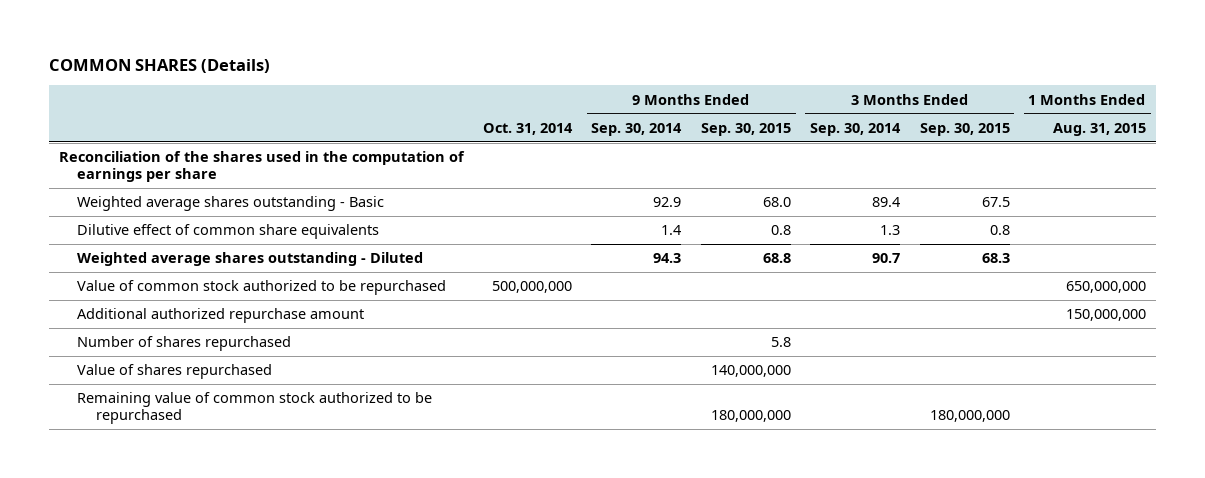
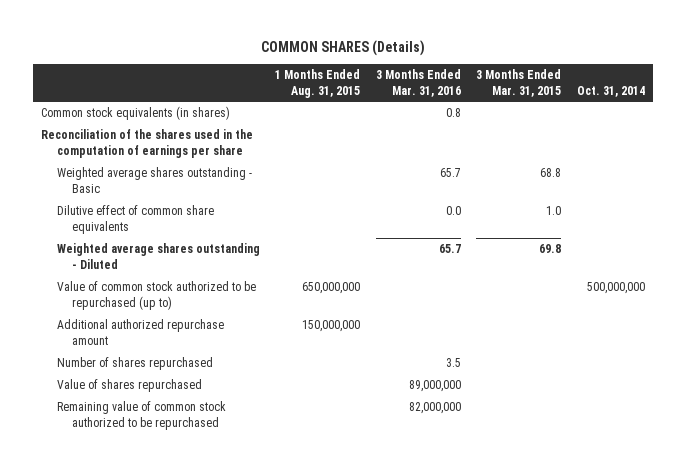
- | Oct. 31, 2014 | 9 Months Ended Sep. 30, 2014 | 9 Months Ended Sep. 30, 2015 | 3 Months Ended Sep. 30, 2014 | 3 Months Ended Sep. 30, 2015 | 1 Months Ended Aug. 31, 2015
+ | 1 Months Ended Aug. 31, 2015 | 3 Months Ended Mar. 31, 2016 | 3 Months Ended Mar. 31, 2015 | Oct. 31, 2014
+ Common stock equivalents (in shares) | | 0.8 | |
- Value of common stock authorized to be repurchased | 500,000,000 | | | | | 650,000,000
+ Value of common stock authorized to be repurchased (up to) | 650,000,000 | | | 500,000,000

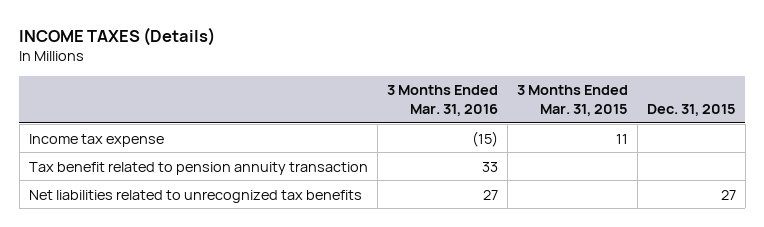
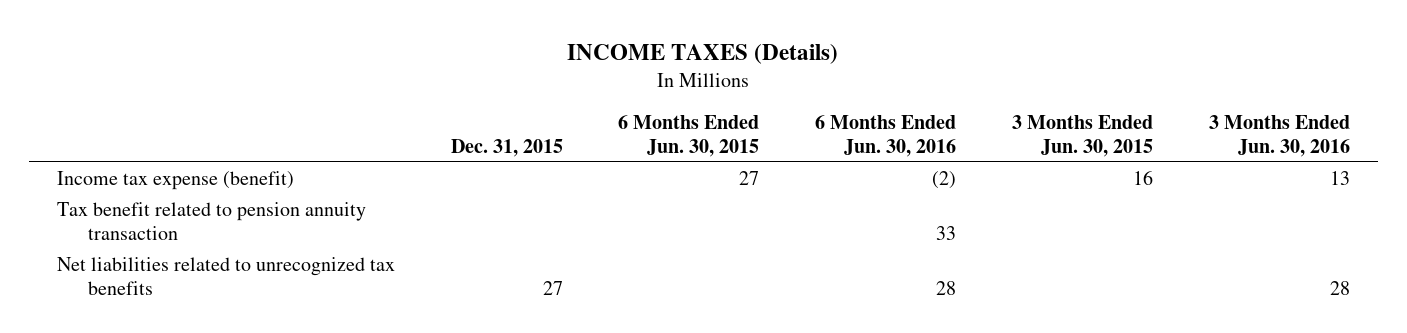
- | 3 Months Ended Mar. 31, 2016 | 3 Months Ended Mar. 31, 2015 | Dec. 31, 2015
+ | Dec. 31, 2015 | 6 Months Ended Jun. 30, 2015 | 6 Months Ended Jun. 30, 2016 | 3 Months Ended Jun. 30, 2015 | 3 Months Ended Jun. 30, 2016
- Income tax expense | (15) | 11 |
+ Income tax expense (benefit) | | 27 | (2) | 16 | 13

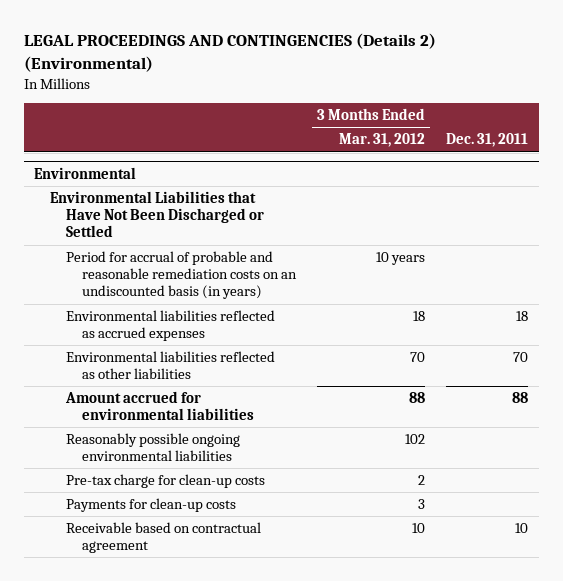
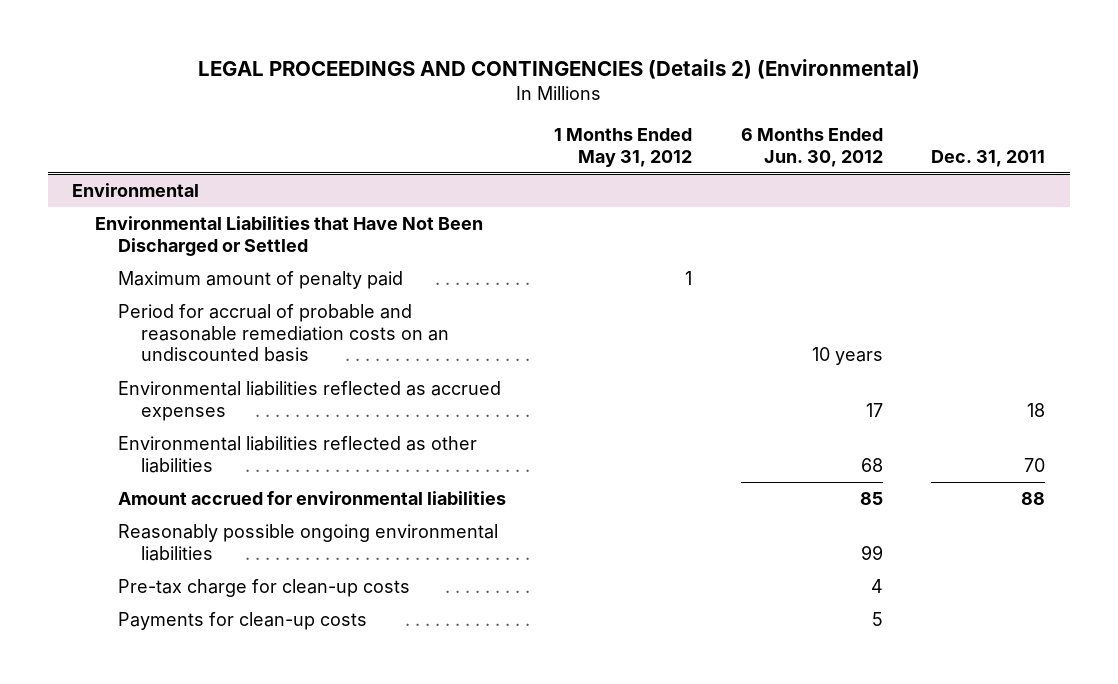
- | 3 Months Ended Mar. 31, 2012 | Dec. 31, 2011
+ | 1 Months Ended May 31, 2012 | 6 Months Ended Jun. 30, 2012 | Dec. 31, 2011
@ Environmental
- Period for accrual of probable and reasonable remediation costs on an undiscounted basis (in years) | 10 years |
+ Maximum amount of penalty paid | 1 | |
+ Period for accrual of probable and reasonable remediation costs on an undiscounted basis | | 10 years |
- Receivable based on contractual agreement | 10 | 10

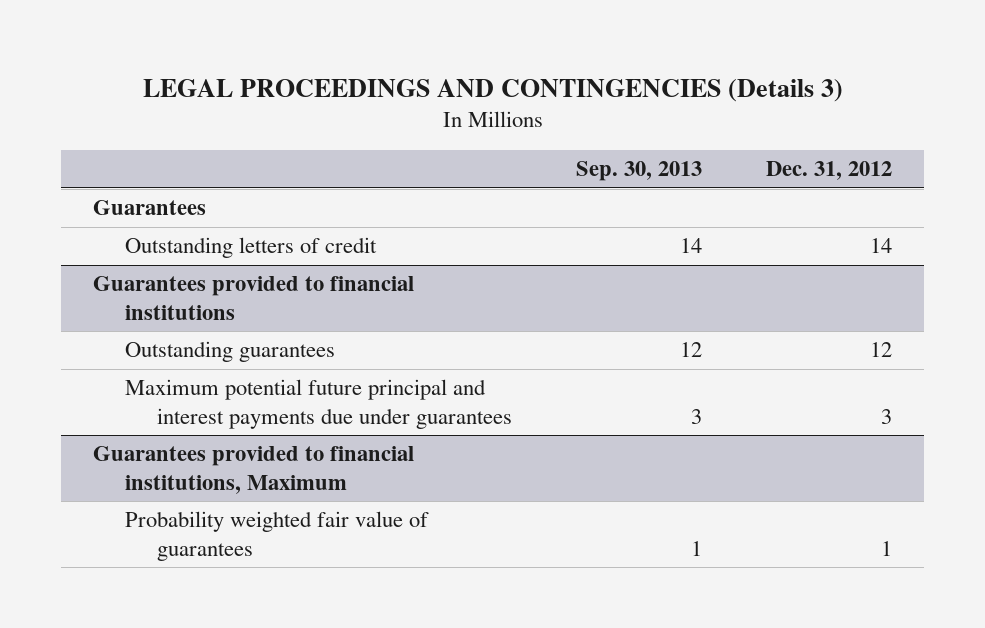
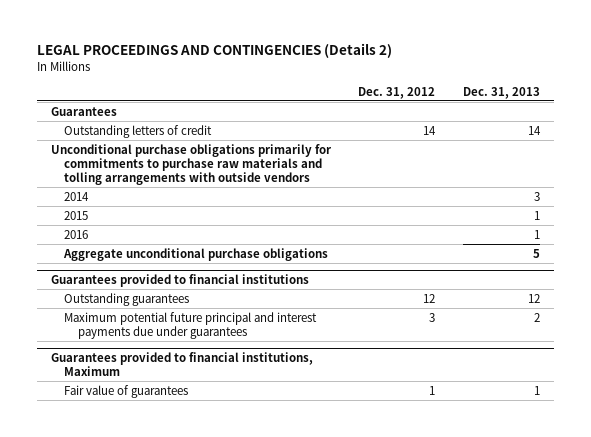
- LEGAL PROCEEDINGS AND CONTINGENCIES (Details 3)
+ LEGAL PROCEEDINGS AND CONTINGENCIES (Details 2)
- | Sep. 30, 2013 | Dec. 31, 2012
+ | Dec. 31, 2012 | Dec. 31, 2013
+ Unconditional purchase obligations primarily for commitments to purchase raw materials and tolling arrangements with outside vendors
+ 2014 | | 3
+ 2015 | | 1
+ 2016 | | 1
+ Aggregate unconditional purchase obligations | | 5
@ Guarantees provided to financial institutions, Maximum
- Probability weighted fair value of guarantees | 1 | 1
+ Fair value of guarantees | 1 | 1

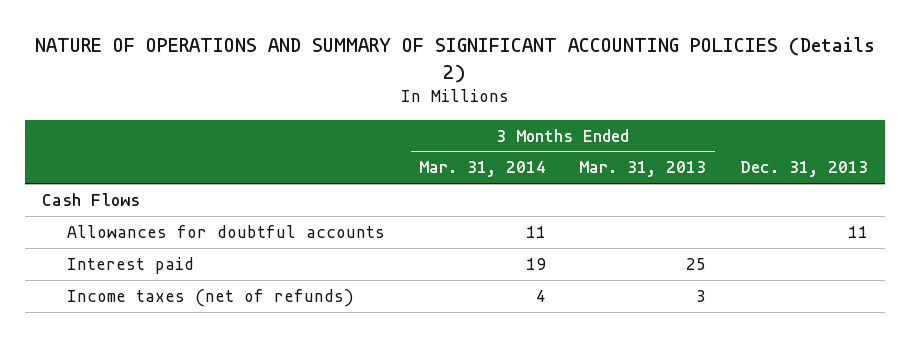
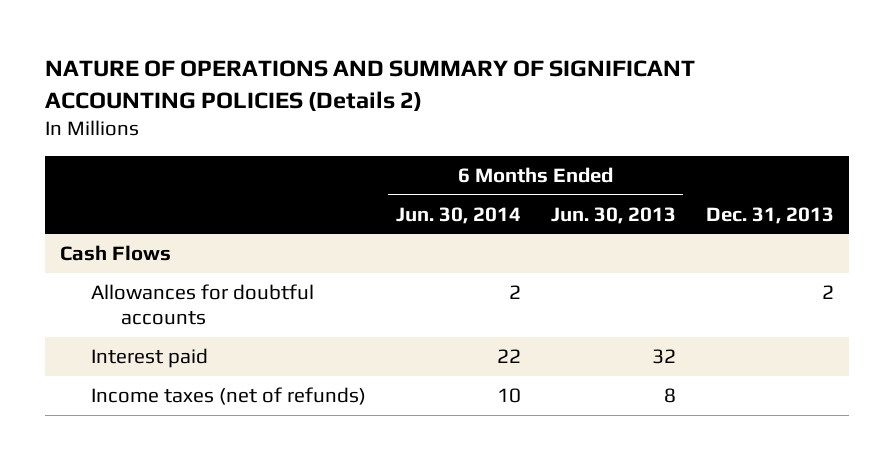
- | 3 Months Ended Mar. 31, 2014 | 3 Months Ended Mar. 31, 2013 | Dec. 31, 2013
+ | 6 Months Ended Jun. 30, 2014 | 6 Months Ended Jun. 30, 2013 | Dec. 31, 2013
- Allowances for doubtful accounts | 11 | | 11
+ Allowances for doubtful accounts | 2 | | 2

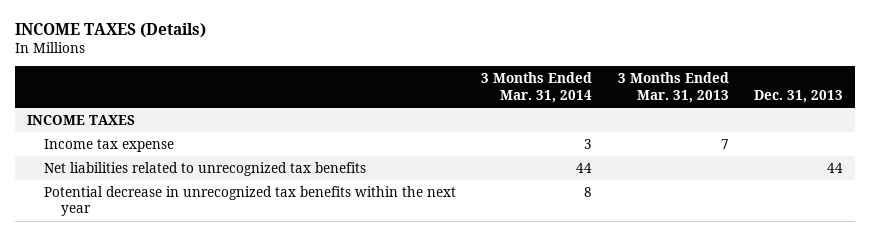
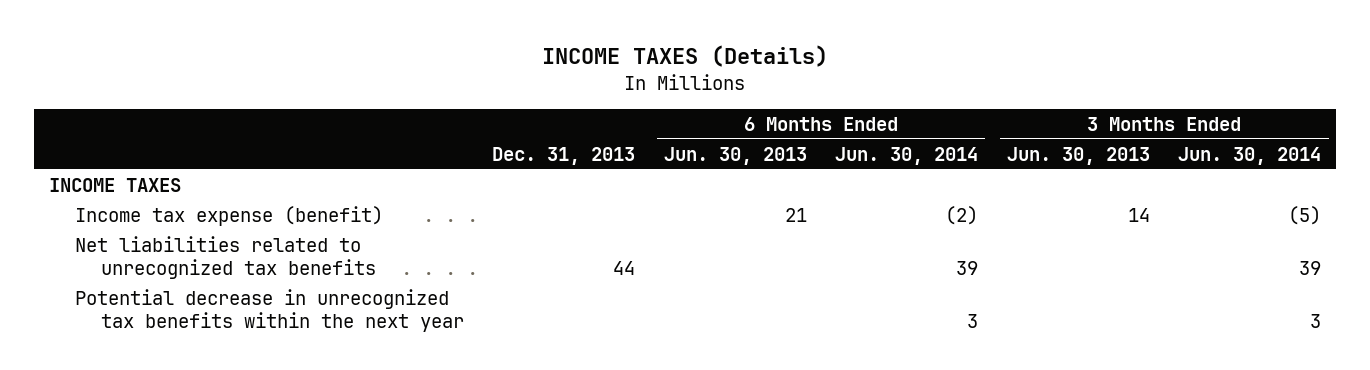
- | 3 Months Ended Mar. 31, 2014 | 3 Months Ended Mar. 31, 2013 | Dec. 31, 2013
+ | Dec. 31, 2013 | 6 Months Ended Jun. 30, 2013 | 6 Months Ended Jun. 30, 2014 | 3 Months Ended Jun. 30, 2013 | 3 Months Ended Jun. 30, 2014
- Income tax expense | 3 | 7 |
+ Income tax expense (benefit) | | 21 | (2) | 14 | (5)

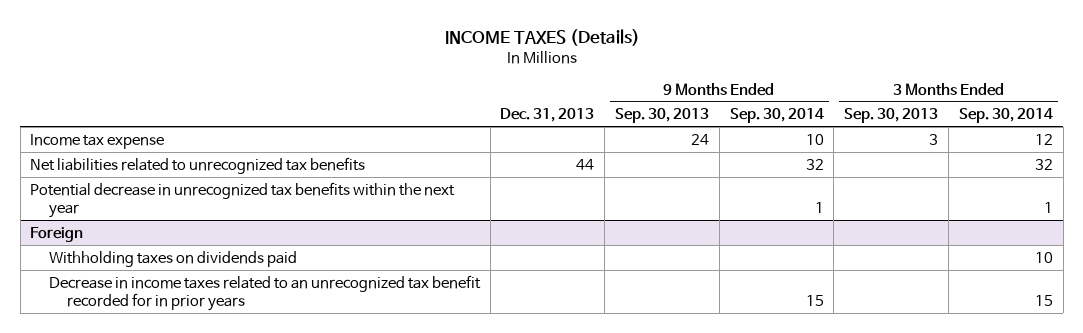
- | Dec. 31, 2013 | 6 Months Ended Jun. 30, 2013 | 6 Months Ended Jun. 30, 2014 | 3 Months Ended Jun. 30, 2013 | 3 Months Ended Jun. 30, 2014
+ | Dec. 31, 2013 | 9 Months Ended Sep. 30, 2013 | 9 Months Ended Sep. 30, 2014 | 3 Months Ended Sep. 30, 2013 | 3 Months Ended Sep. 30, 2014
- INCOME TAXES
- Income tax expense (benefit) | | 21 | (2) | 14 | (5)
+ Income tax expense | | 24 | 10 | 3 | 12
+ Foreign
+ Withholding taxes on dividends paid | | | | | 10
+ Decrease in income taxes related to an unrecognized tax benefit recorded for in prior years | | | 15 | | 15

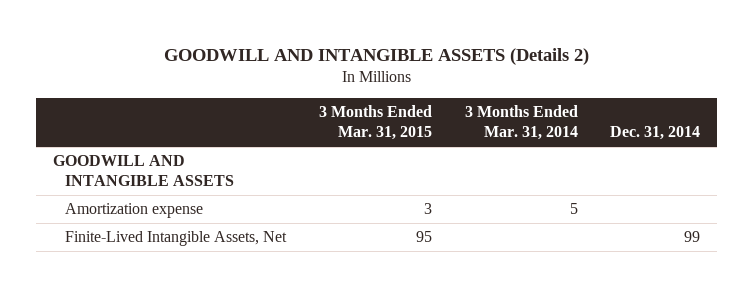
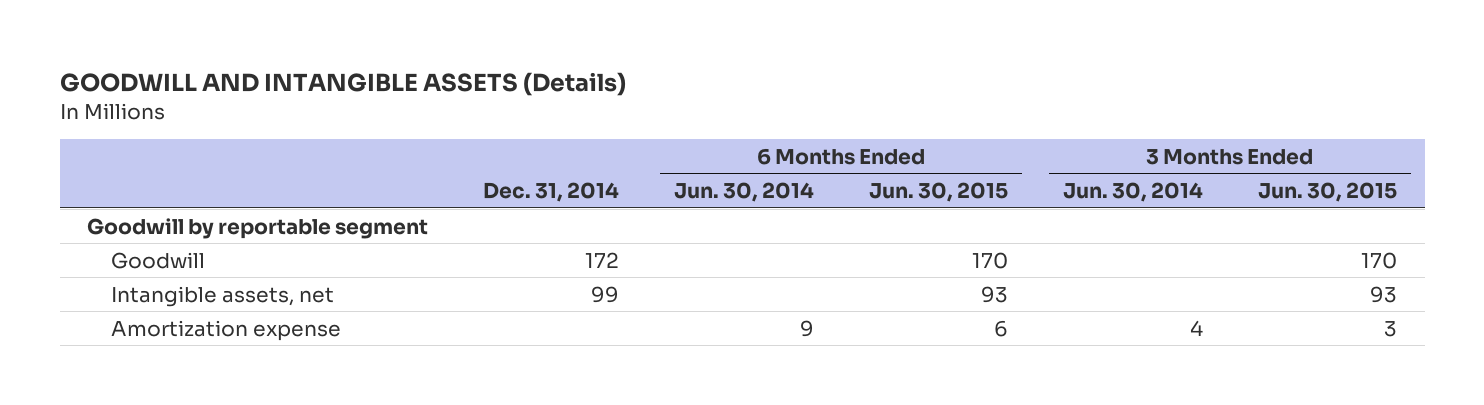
- GOODWILL AND INTANGIBLE ASSETS (Details 2)
+ GOODWILL AND INTANGIBLE ASSETS (Details)
- | 3 Months Ended Mar. 31, 2015 | 3 Months Ended Mar. 31, 2014 | Dec. 31, 2014
+ | Dec. 31, 2014 | 6 Months Ended Jun. 30, 2014 | 6 Months Ended Jun. 30, 2015 | 3 Months Ended Jun. 30, 2014 | 3 Months Ended Jun. 30, 2015
- GOODWILL AND INTANGIBLE ASSETS
+ Goodwill by reportable segment
+ Goodwill | 172 | | 170 | | 170
+ Intangible assets, net | 99 | | 93 | | 93
- Finite-Lived Intangible Assets, Net | 95 | | 99

